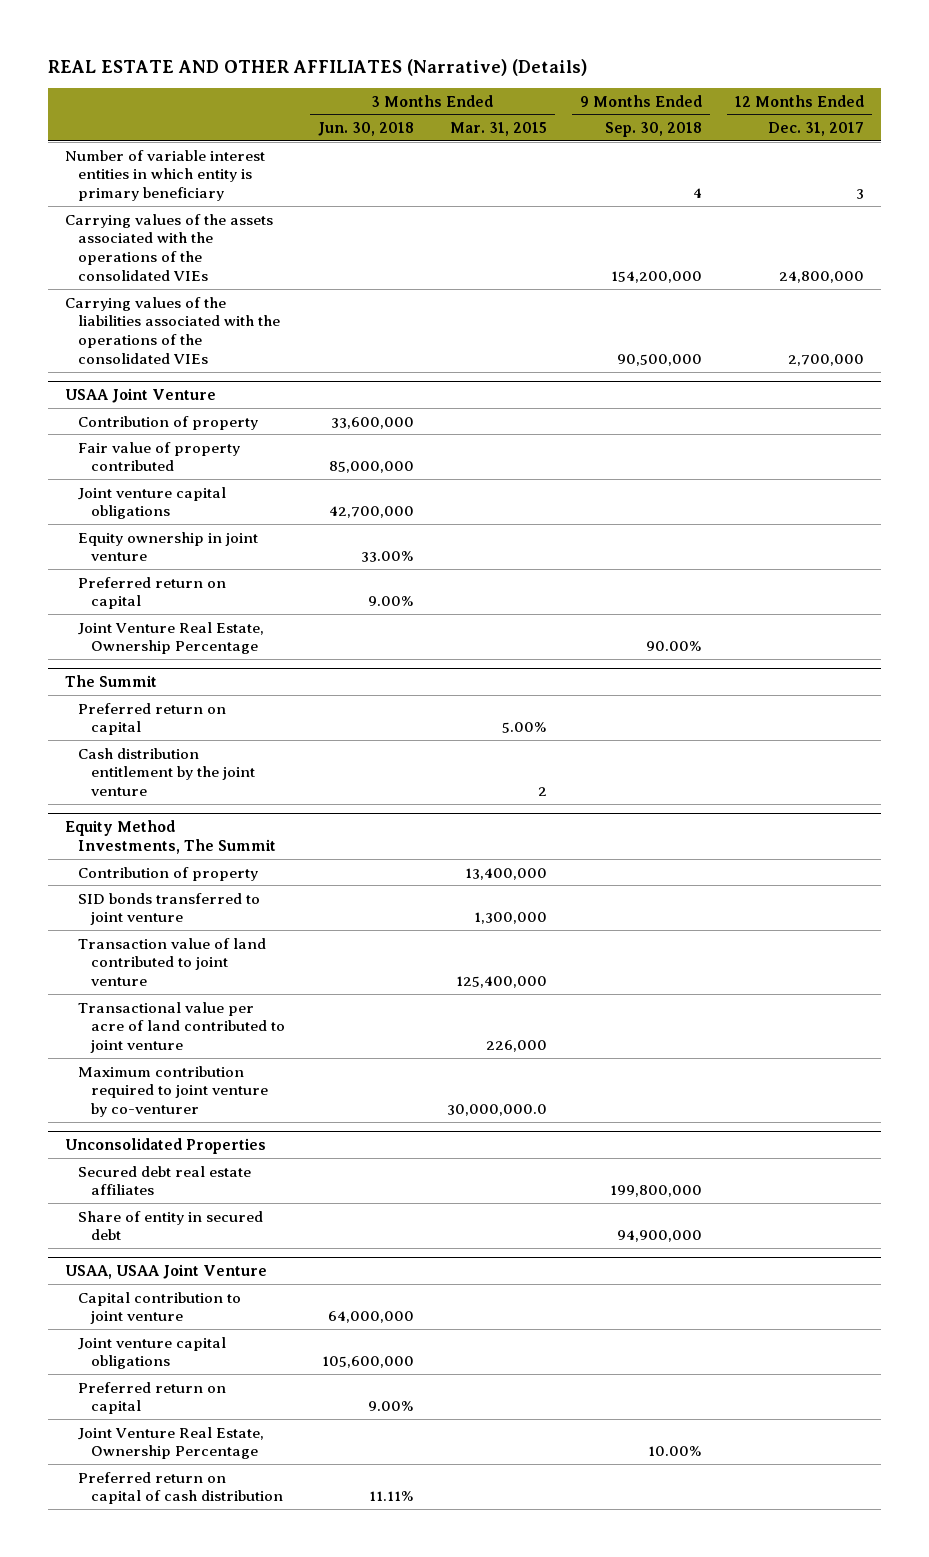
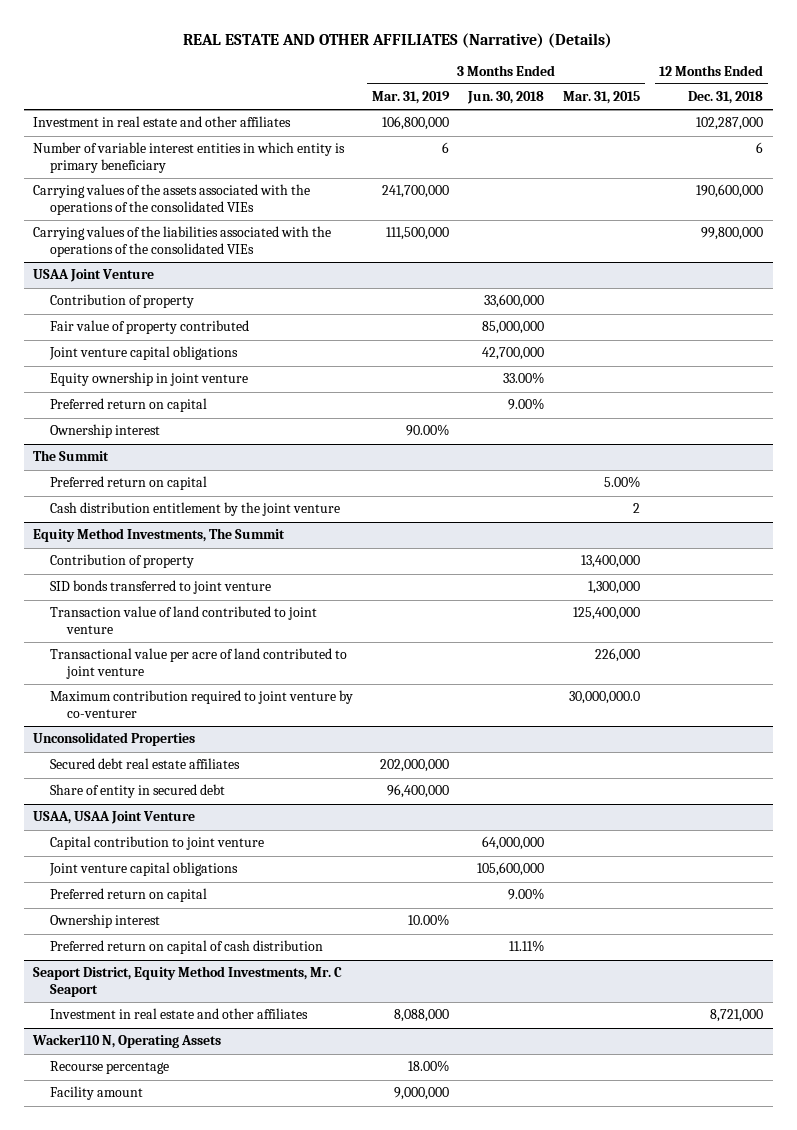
- | 3 Months Ended Jun. 30, 2018 | 3 Months Ended Mar. 31, 2015 | 9 Months Ended Sep. 30, 2018 | 12 Months Ended Dec. 31, 2017
+ | 3 Months Ended Mar. 31, 2019 | 3 Months Ended Jun. 30, 2018 | 3 Months Ended Mar. 31, 2015 | 12 Months Ended Dec. 31, 2018
+ Investment in real estate and other affiliates | 106,800,000 | | | 102,287,000
@ USAA Joint Venture
- Joint Venture Real Estate, Ownership Percentage | | | 90.00% |
+ Ownership interest | 90.00% | | |
@ USAA, USAA Joint Venture
- Joint Venture Real Estate, Ownership Percentage | | | 10.00% |
+ Ownership interest | 10.00% | | |
+ Seaport District, Equity Method Investments, Mr. C Seaport
+ Investment in real estate and other affiliates | 8,088,000 | | | 8,721,000
+ Wacker110 N, Operating Assets
+ Recourse percentage | 18.00% | | |
+ Facility amount | 9,000,000 | | |

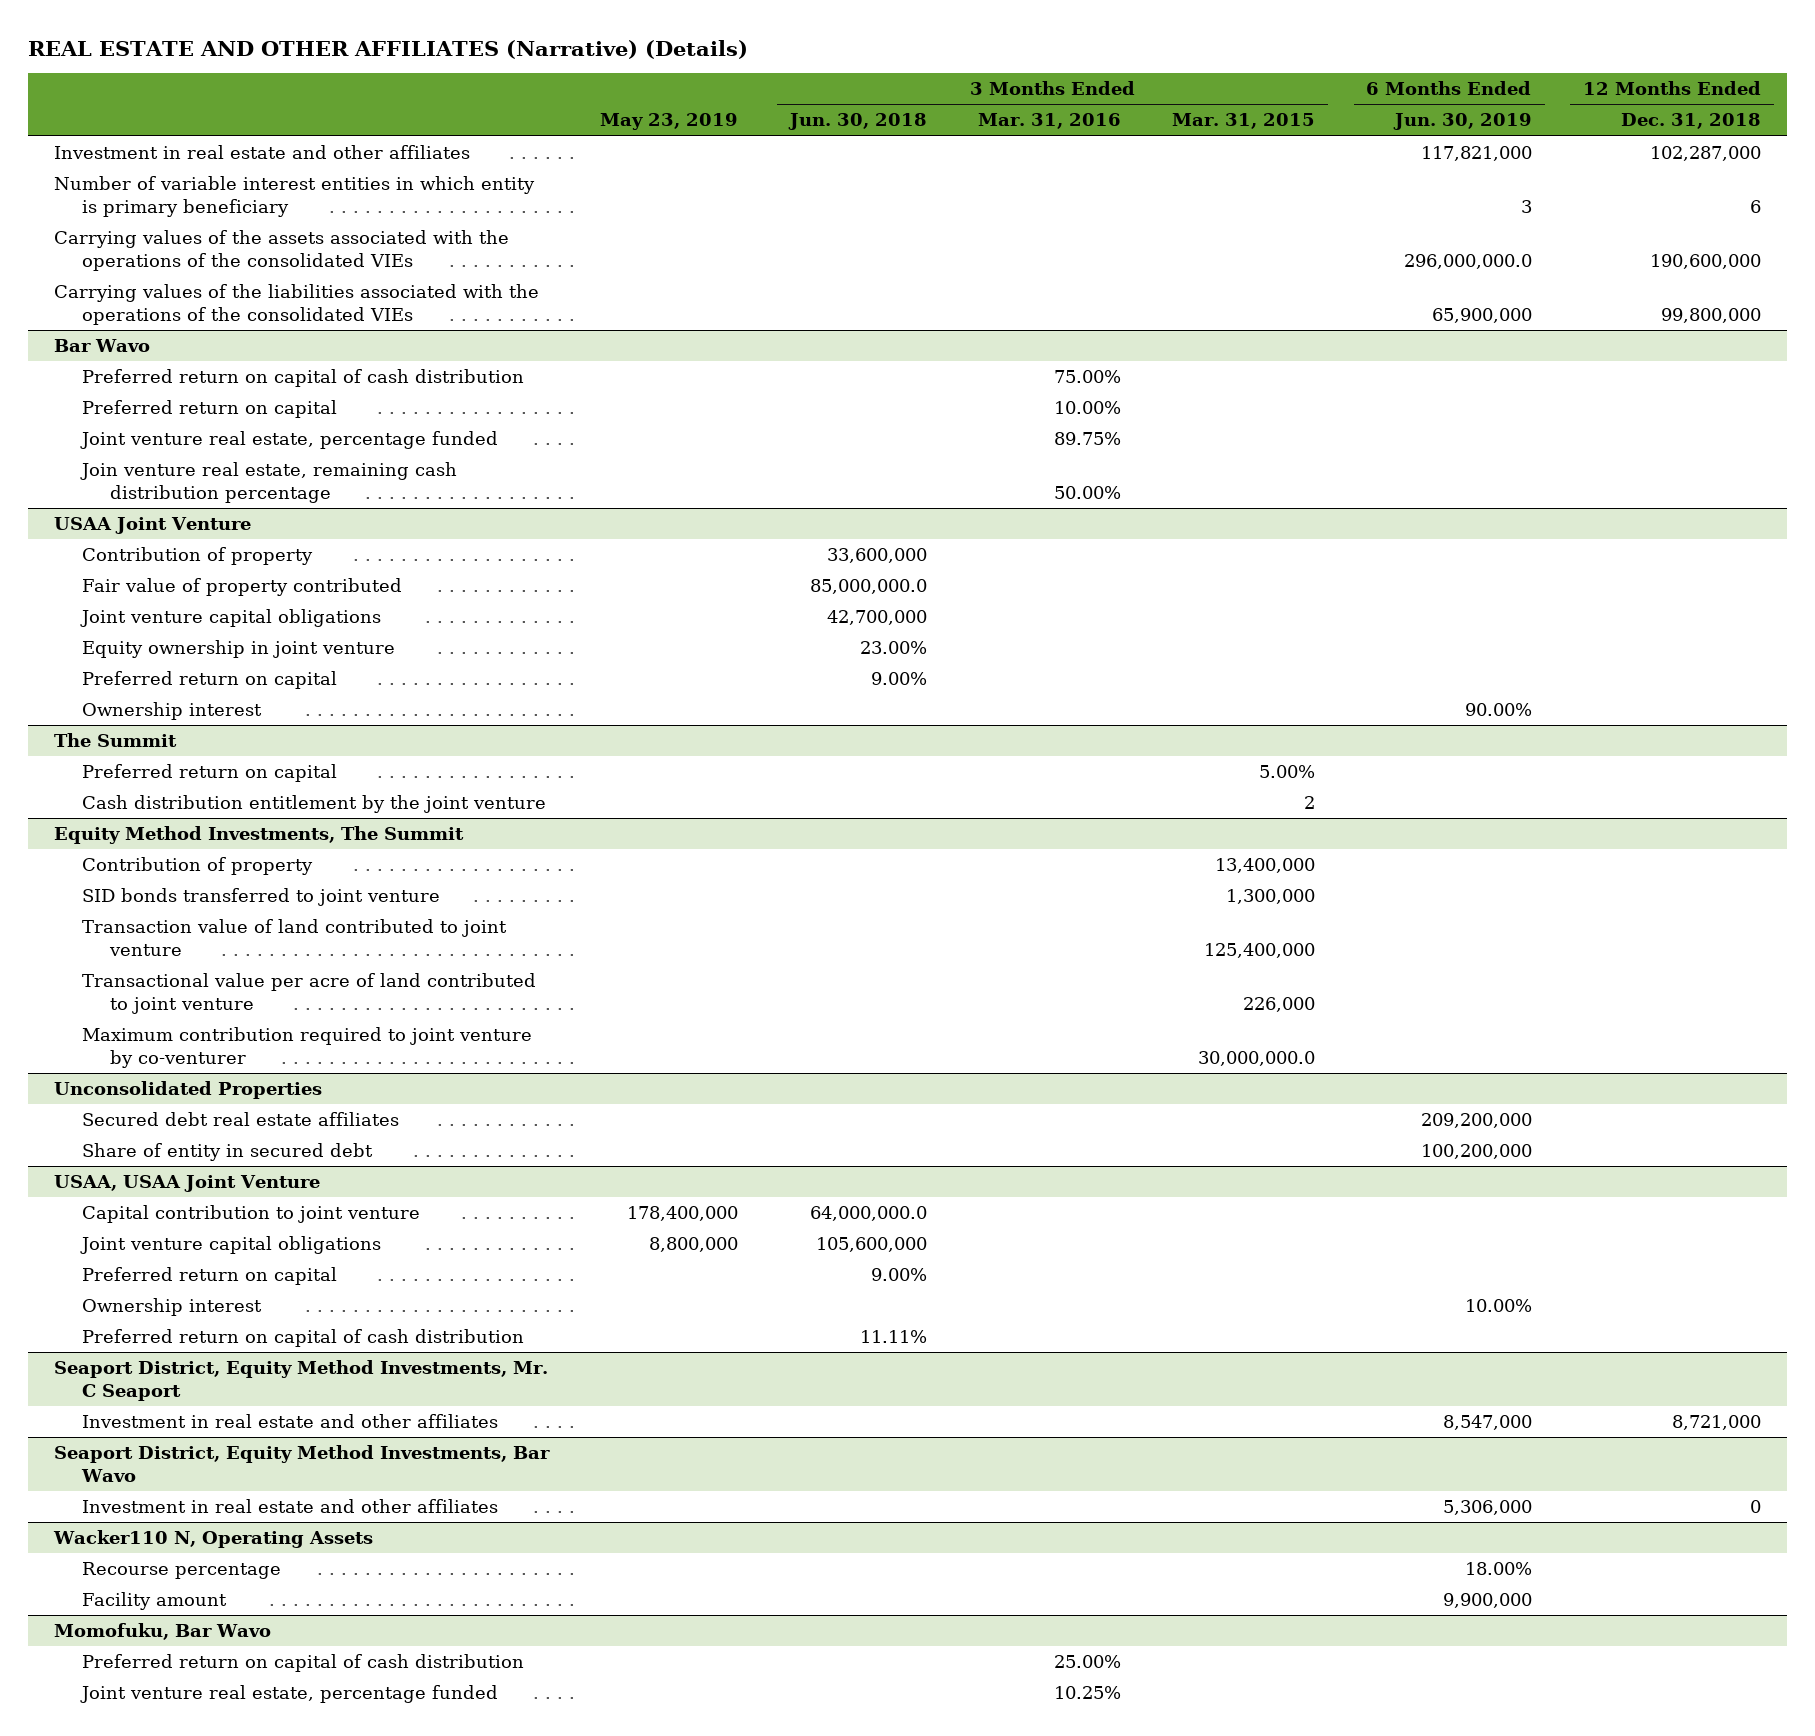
- | 3 Months Ended Mar. 31, 2019 | 3 Months Ended Jun. 30, 2018 | 3 Months Ended Mar. 31, 2015 | 12 Months Ended Dec. 31, 2018
+ | May 23, 2019 | 3 Months Ended Jun. 30, 2018 | 3 Months Ended Mar. 31, 2016 | 3 Months Ended Mar. 31, 2015 | 6 Months Ended Jun. 30, 2019 | 12 Months Ended Dec. 31, 2018
+ Bar Wavo
+ Preferred return on capital of cash distribution | | | 75.00% | | |
+ Preferred return on capital | | | 10.00% | | |
+ Joint venture real estate, percentage funded | | | 89.75% | | |
+ Join venture real estate, remaining cash distribution percentage | | | 50.00% | | |
@ USAA Joint Venture
- Fair value of property contributed | | 85,000,000 | |
+ Fair value of property contributed | | 85,000,000.0 | | | |
- Equity ownership in joint venture | | 33.00% | |
+ Equity ownership in joint venture | | 23.00% | | | |
@ USAA, USAA Joint Venture
- Capital contribution to joint venture | | 64,000,000 | |
+ Capital contribution to joint venture | 178,400,000 | 64,000,000.0 | | | |
+ Seaport District, Equity Method Investments, Bar Wavo
+ Investment in real estate and other affiliates | | | | | 5,306,000 | 0
+ Momofuku, Bar Wavo
+ Preferred return on capital of cash distribution | | | 25.00% | | |
+ Joint venture real estate, percentage funded | | | 10.25% | | |

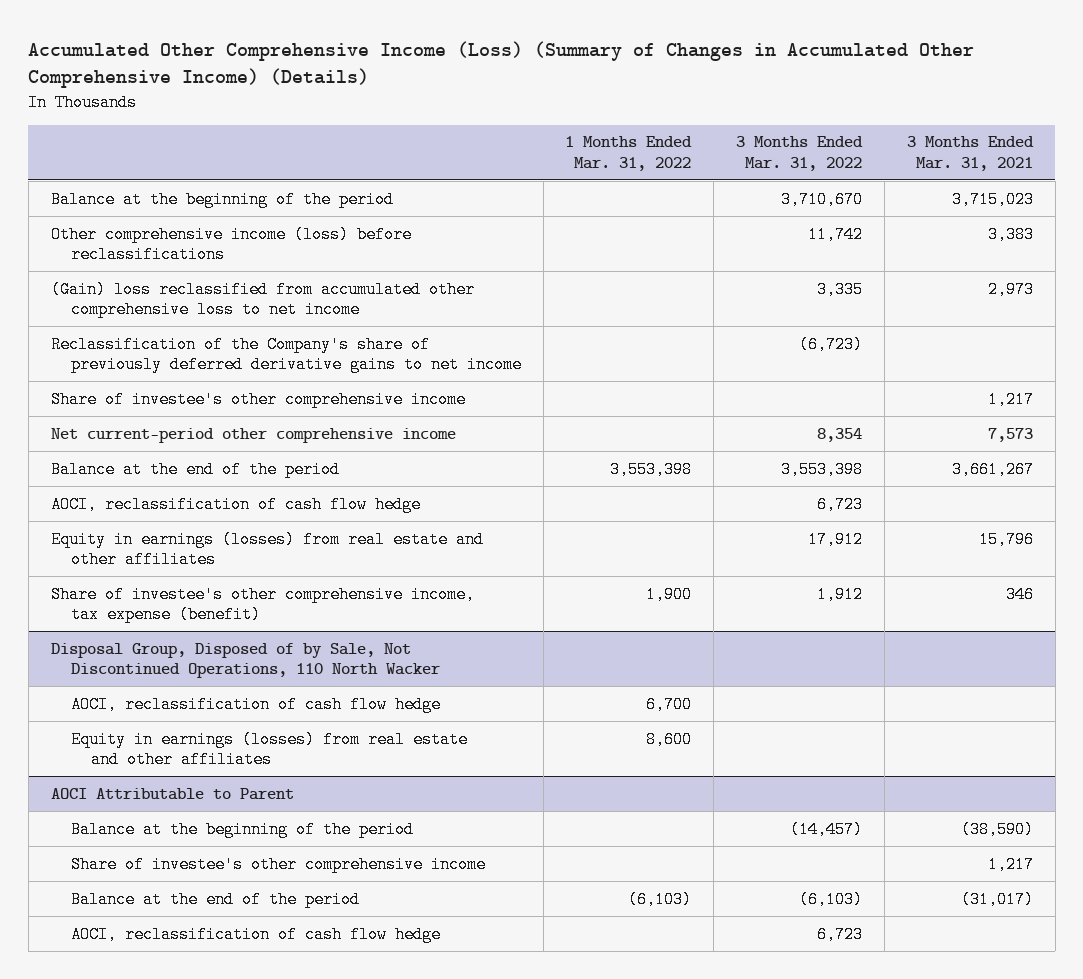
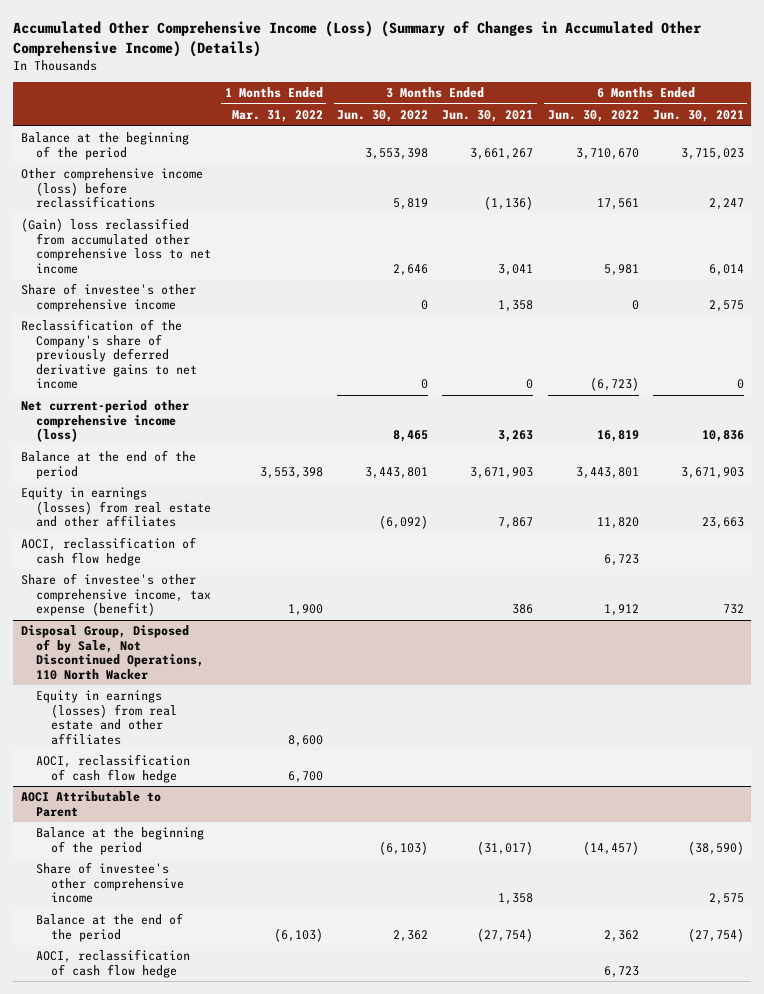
- | 1 Months Ended Mar. 31, 2022 | 3 Months Ended Mar. 31, 2022 | 3 Months Ended Mar. 31, 2021
+ | 1 Months Ended Mar. 31, 2022 | 3 Months Ended Jun. 30, 2022 | 3 Months Ended Jun. 30, 2021 | 6 Months Ended Jun. 30, 2022 | 6 Months Ended Jun. 30, 2021
- Net current-period other comprehensive income | | 8,354 | 7,573
moved down: Reclassification of the Company's share of previously deferred derivative gains to net income | | 0 | 0 | (6,723) | 0
+ Net current-period other comprehensive income (loss) | | 8,465 | 3,263 | 16,819 | 10,836
moved down: AOCI, reclassification of cash flow hedge | | | | 6,723 |
@ Disposal Group, Disposed of by Sale, Not Discontinued Operations, 110 North Wacker
moved down: AOCI, reclassification of cash flow hedge | 6,700 | | | |

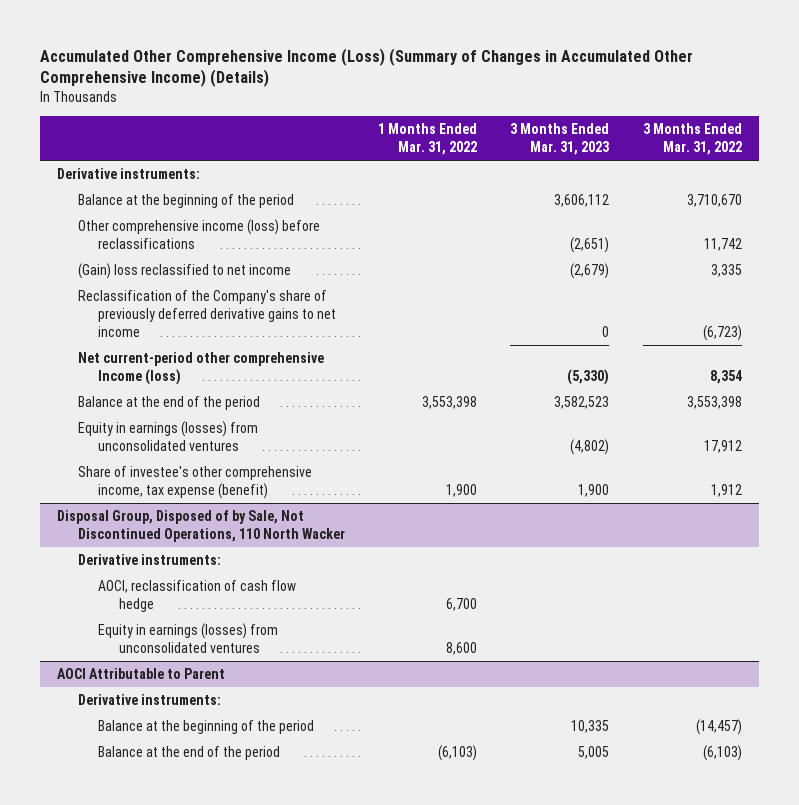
- | 1 Months Ended Mar. 31, 2022 | 3 Months Ended Jun. 30, 2022 | 3 Months Ended Jun. 30, 2021 | 6 Months Ended Jun. 30, 2022 | 6 Months Ended Jun. 30, 2021
+ | 1 Months Ended Mar. 31, 2022 | 3 Months Ended Mar. 31, 2023 | 3 Months Ended Mar. 31, 2022
+ Derivative instruments:
- (Gain) loss reclassified from accumulated other comprehensive loss to net income | | 2,646 | 3,041 | 5,981 | 6,014
- Share of investee's other comprehensive income | | 0 | 1,358 | 0 | 2,575
+ (Gain) loss reclassified to net income | | (2,679) | 3,335
- Net current-period other comprehensive income (loss) | | 8,465 | 3,263 | 16,819 | 10,836
+ Net current-period other comprehensive Income (loss) | | (5,330) | 8,354
- Equity in earnings (losses) from real estate and other affiliates | | (6,092) | 7,867 | 11,820 | 23,663
- AOCI, reclassification of cash flow hedge | | | | 6,723 |
+ Equity in earnings (losses) from unconsolidated ventures | | (4,802) | 17,912
@ Disposal Group, Disposed of by Sale, Not Discontinued Operations, 110 North Wacker
- Equity in earnings (losses) from real estate and other affiliates | 8,600 | | | |
+ Derivative instruments:
+ Equity in earnings (losses) from unconsolidated ventures | 8,600 | |
@ AOCI Attributable to Parent
+ Derivative instruments:
- Share of investee's other comprehensive income | | | 1,358 | | 2,575
- AOCI, reclassification of cash flow hedge | | | | 6,723 |

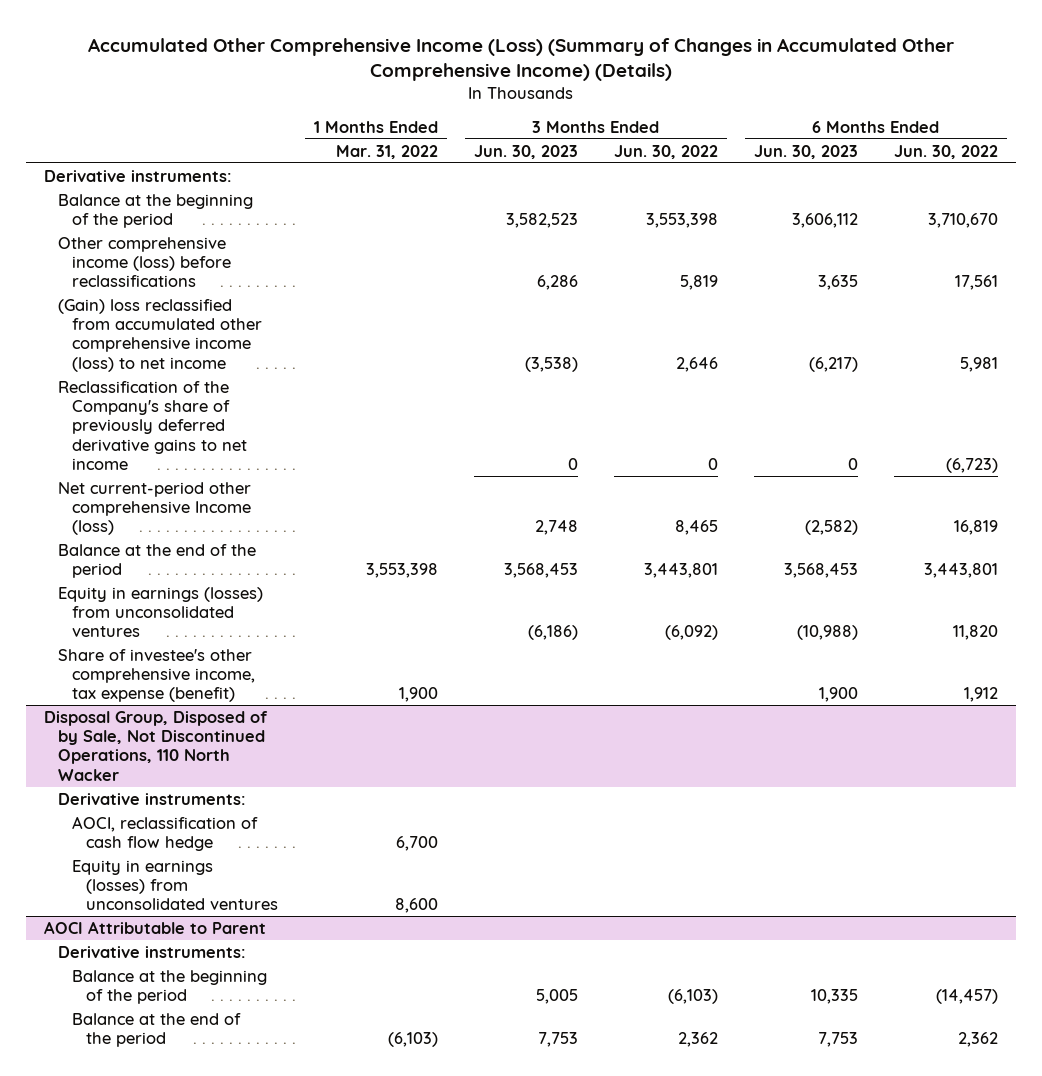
- | 1 Months Ended Mar. 31, 2022 | 3 Months Ended Mar. 31, 2023 | 3 Months Ended Mar. 31, 2022
+ | 1 Months Ended Mar. 31, 2022 | 3 Months Ended Jun. 30, 2023 | 3 Months Ended Jun. 30, 2022 | 6 Months Ended Jun. 30, 2023 | 6 Months Ended Jun. 30, 2022
- (Gain) loss reclassified to net income | | (2,679) | 3,335
+ (Gain) loss reclassified from accumulated other comprehensive income (loss) to net income | | (3,538) | 2,646 | (6,217) | 5,981

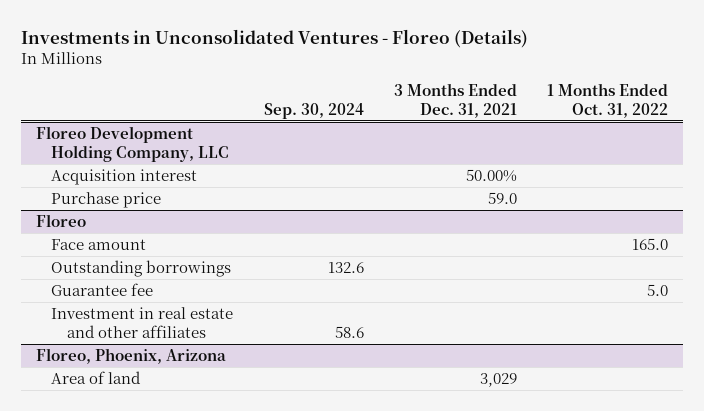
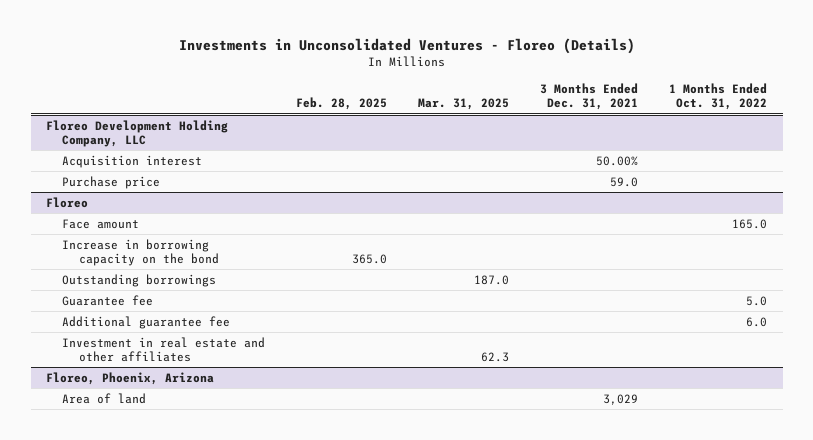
- | Sep. 30, 2024 | 3 Months Ended Dec. 31, 2021 | 1 Months Ended Oct. 31, 2022
+ | Feb. 28, 2025 | Mar. 31, 2025 | 3 Months Ended Dec. 31, 2021 | 1 Months Ended Oct. 31, 2022
@ Floreo
+ Increase in borrowing capacity on the bond | 365.0 | | |
+ Additional guarantee fee | | | | 6.0

